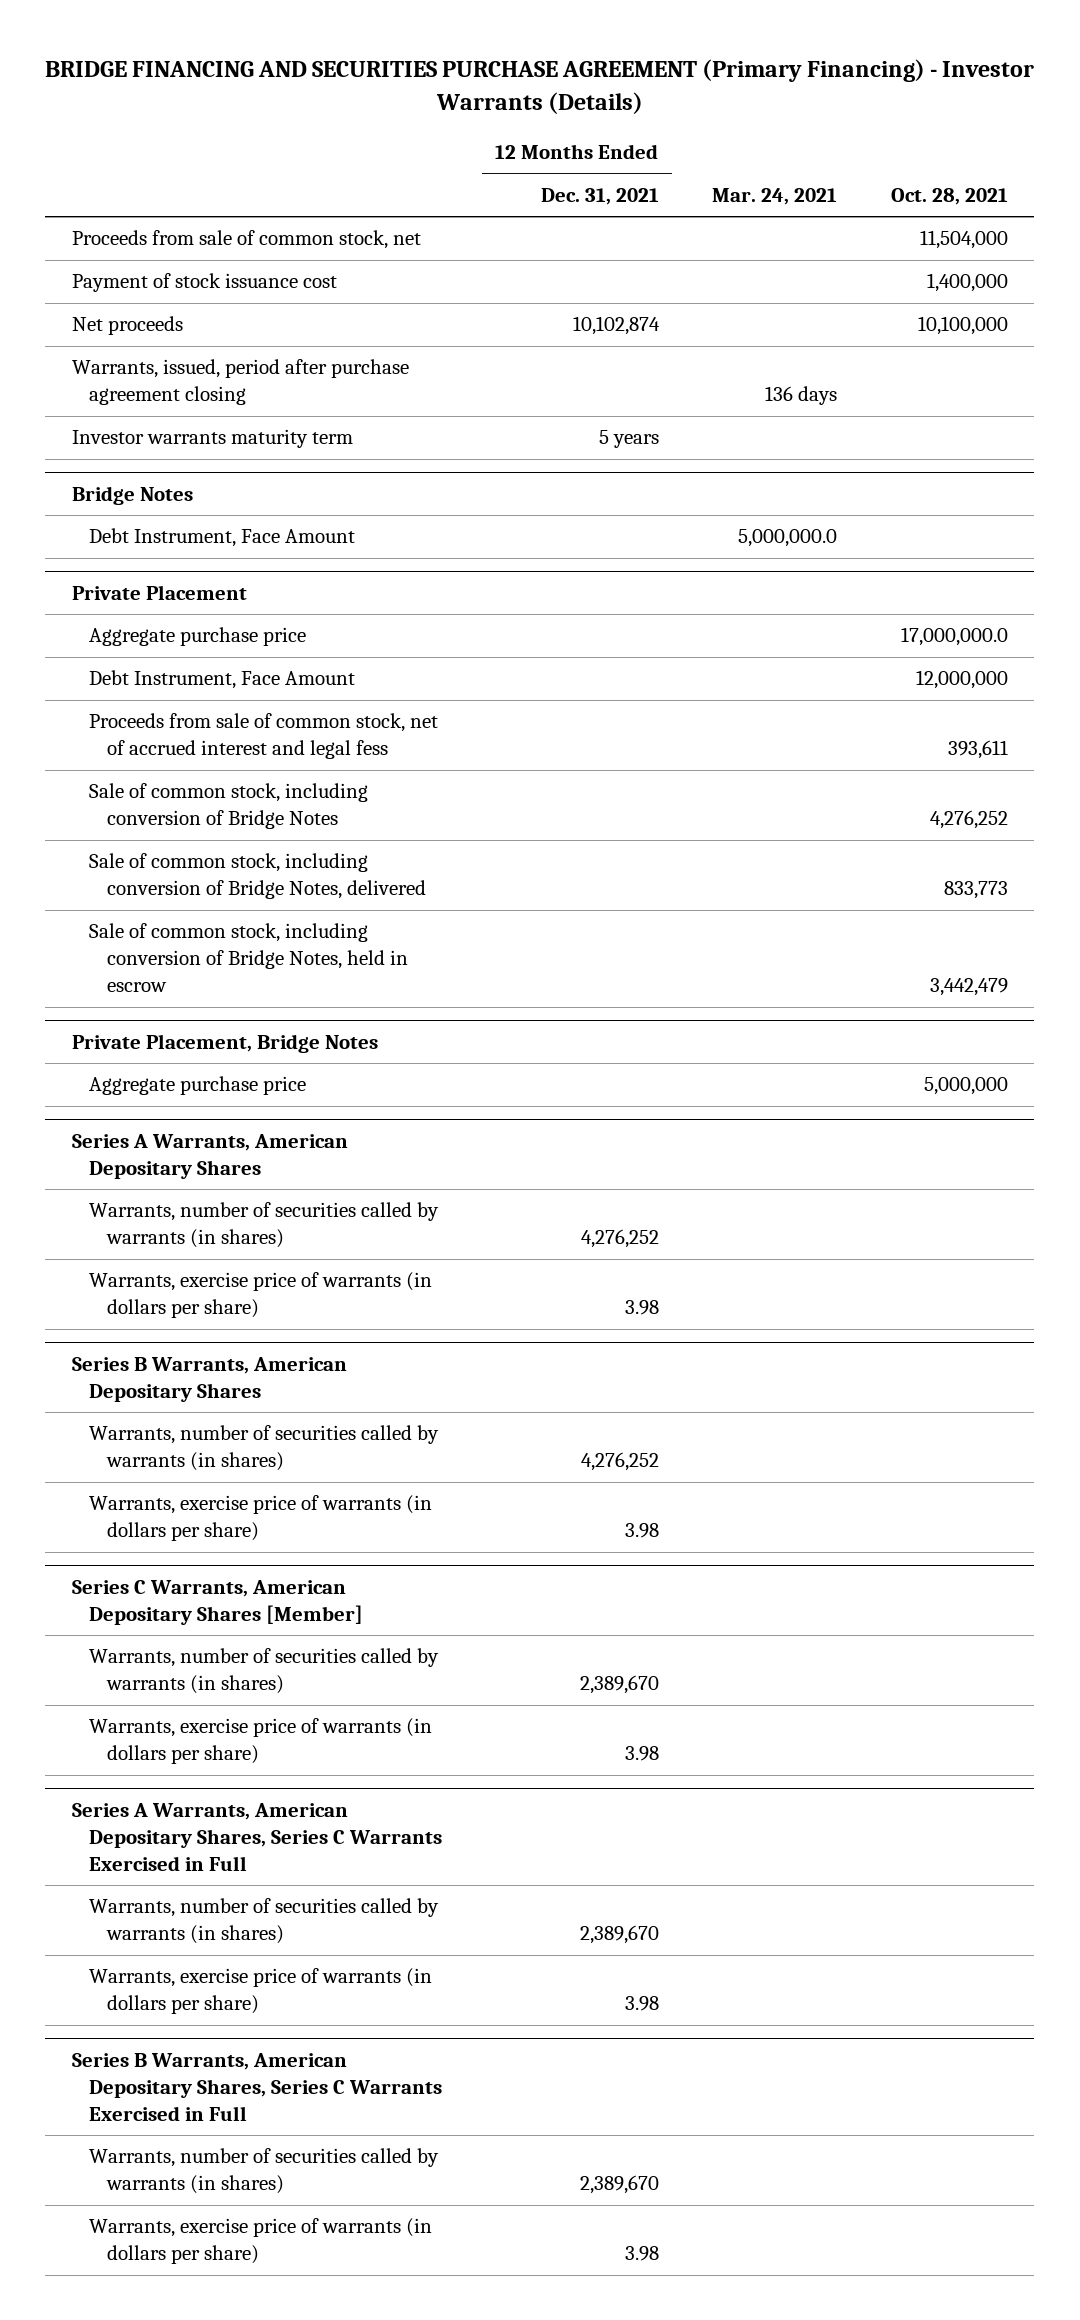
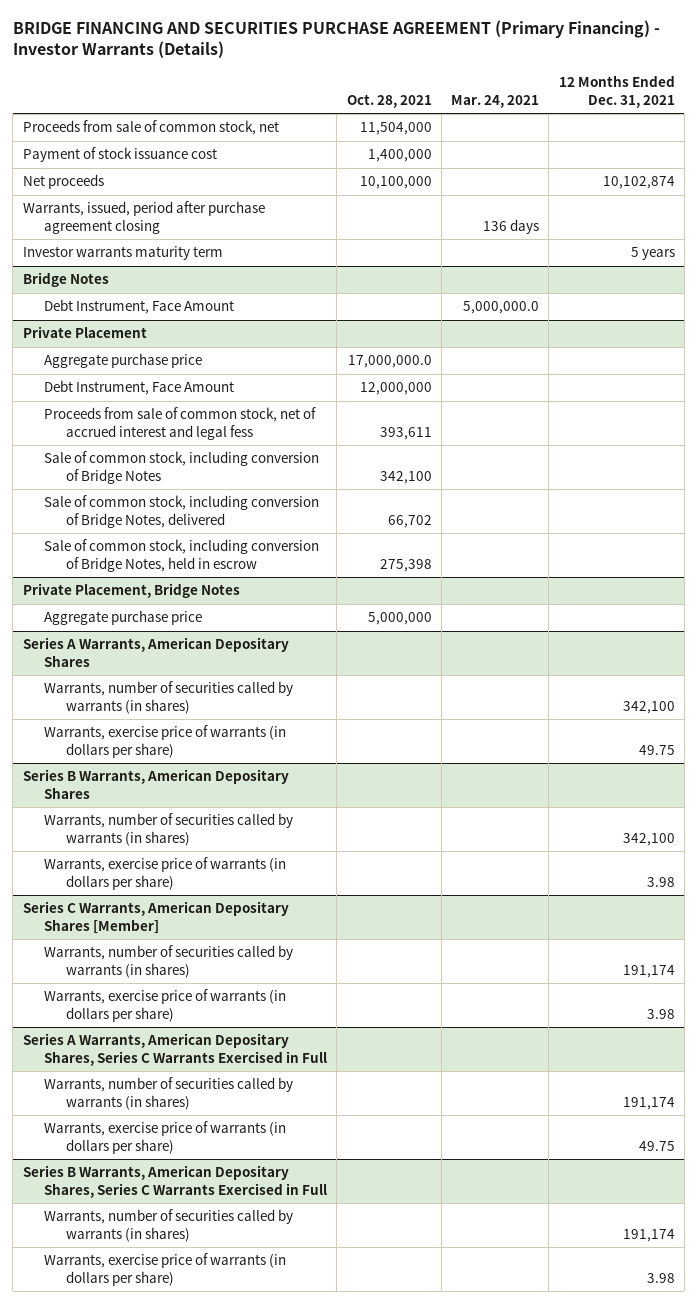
- | 12 Months Ended Dec. 31, 2021 | Mar. 24, 2021 | Oct. 28, 2021
+ | Oct. 28, 2021 | Mar. 24, 2021 | 12 Months Ended Dec. 31, 2021
@ Private Placement
- Sale of common stock, including conversion of Bridge Notes | | | 4,276,252
- Sale of common stock, including conversion of Bridge Notes, delivered | | | 833,773
- Sale of common stock, including conversion of Bridge Notes, held in escrow | | | 3,442,479
+ Sale of common stock, including conversion of Bridge Notes | 342,100 | |
+ Sale of common stock, including conversion of Bridge Notes, delivered | 66,702 | |
+ Sale of common stock, including conversion of Bridge Notes, held in escrow | 275,398 | |
@ Series A Warrants, American Depositary Shares
- Warrants, number of securities called by warrants (in shares) | 4,276,252 | |
- Warrants, exercise price of warrants (in dollars per share) | 3.98 | |
+ Warrants, number of securities called by warrants (in shares) | | | 342,100
+ Warrants, exercise price of warrants (in dollars per share) | | | 49.75
@ Series B Warrants, American Depositary Shares
- Warrants, number of securities called by warrants (in shares) | 4,276,252 | |
+ Warrants, number of securities called by warrants (in shares) | | | 342,100
@ Series C Warrants, American Depositary Shares [Member]
- Warrants, number of securities called by warrants (in shares) | 2,389,670 | |
+ Warrants, number of securities called by warrants (in shares) | | | 191,174
@ Series A Warrants, American Depositary Shares, Series C Warrants Exercised in Full
- Warrants, number of securities called by warrants (in shares) | 2,389,670 | |
- Warrants, exercise price of warrants (in dollars per share) | 3.98 | |
+ Warrants, number of securities called by warrants (in shares) | | | 191,174
+ Warrants, exercise price of warrants (in dollars per share) | | | 49.75
@ Series B Warrants, American Depositary Shares, Series C Warrants Exercised in Full
- Warrants, number of securities called by warrants (in shares) | 2,389,670 | |
+ Warrants, number of securities called by warrants (in shares) | | | 191,174

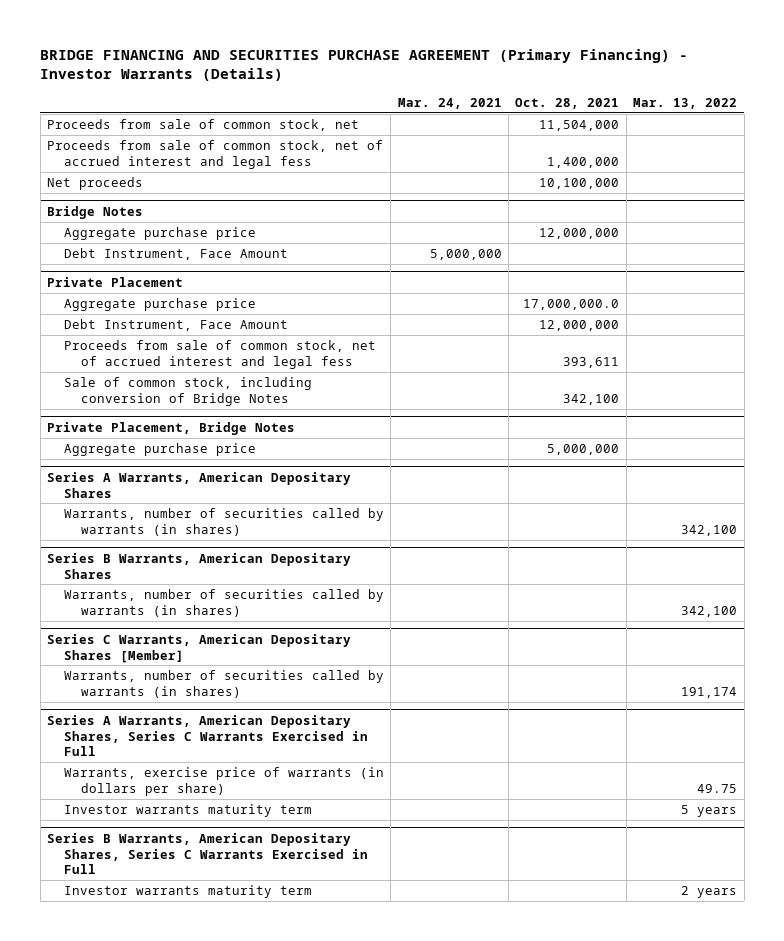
- | Oct. 28, 2021 | Mar. 24, 2021 | 12 Months Ended Dec. 31, 2021
+ | Mar. 24, 2021 | Oct. 28, 2021 | Mar. 13, 2022
- Payment of stock issuance cost | 1,400,000 | |
+ Proceeds from sale of common stock, net of accrued interest and legal fess | | 1,400,000 |
- Warrants, issued, period after purchase agreement closing | | 136 days |
- Investor warrants maturity term | | | 5 years
@ Bridge Notes
- Debt Instrument, Face Amount | | 5,000,000.0 |
+ Aggregate purchase price | | 12,000,000 |
+ Debt Instrument, Face Amount | 5,000,000 | |
@ Private Placement
- Sale of common stock, including conversion of Bridge Notes, delivered | 66,702 | |
- Sale of common stock, including conversion of Bridge Notes, held in escrow | 275,398 | |
@ Series A Warrants, American Depositary Shares
- Warrants, exercise price of warrants (in dollars per share) | | | 49.75
@ Series B Warrants, American Depositary Shares
- Warrants, exercise price of warrants (in dollars per share) | | | 3.98
@ Series C Warrants, American Depositary Shares [Member]
- Warrants, exercise price of warrants (in dollars per share) | | | 3.98
@ Series A Warrants, American Depositary Shares, Series C Warrants Exercised in Full
- Warrants, number of securities called by warrants (in shares) | | | 191,174
+ Investor warrants maturity term | | | 5 years
@ Series B Warrants, American Depositary Shares, Series C Warrants Exercised in Full
- Warrants, number of securities called by warrants (in shares) | | | 191,174
- Warrants, exercise price of warrants (in dollars per share) | | | 3.98
+ Investor warrants maturity term | | | 2 years

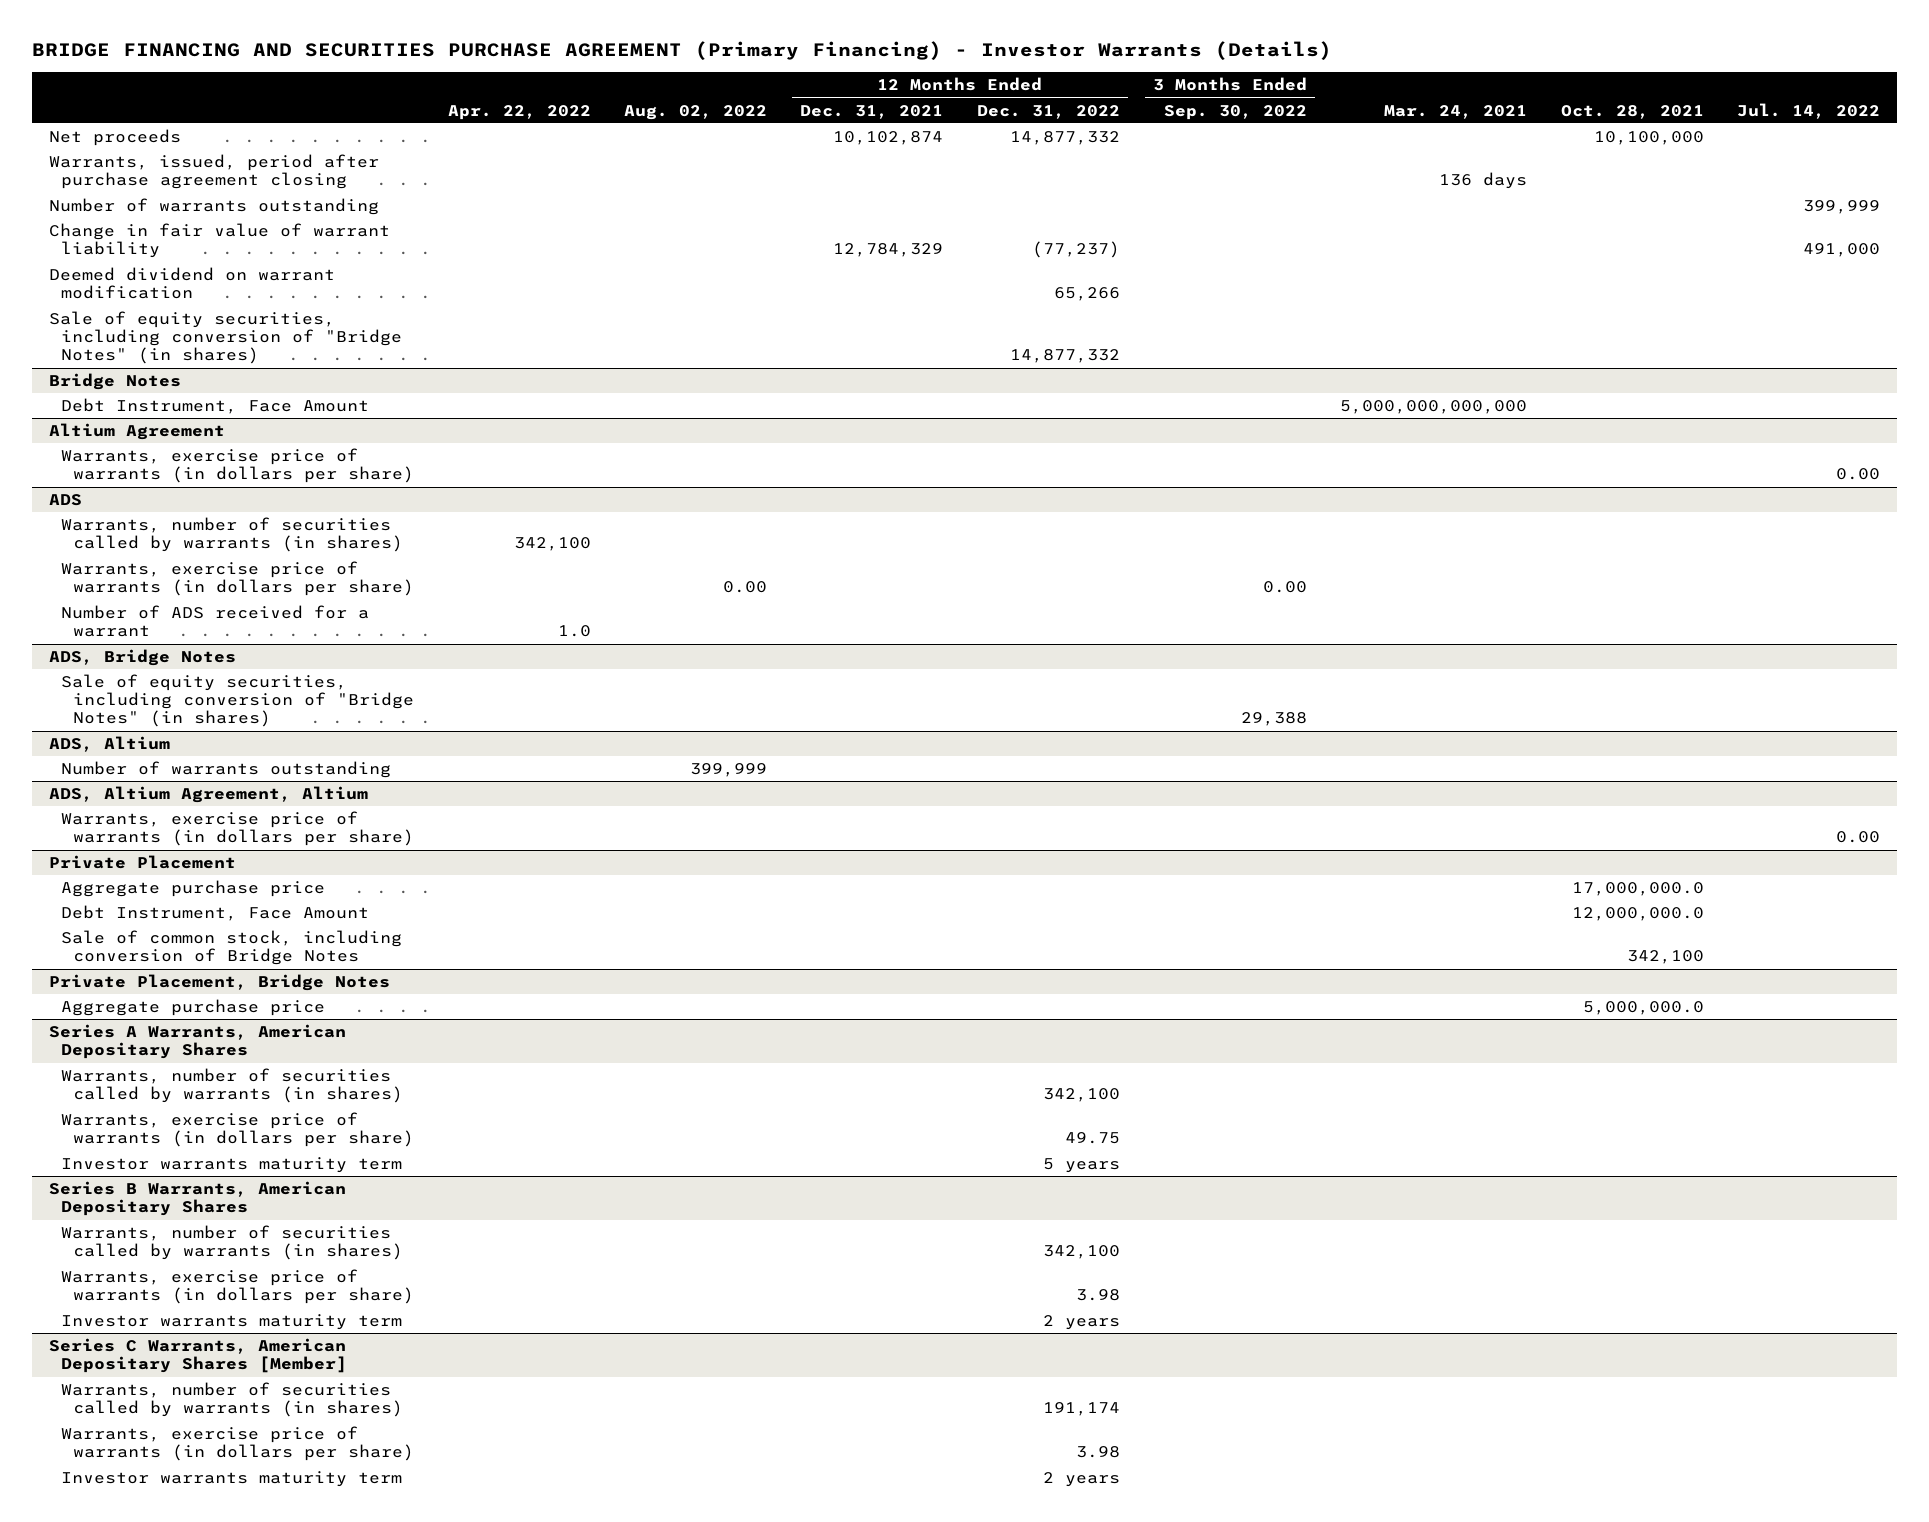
- | Mar. 24, 2021 | Oct. 28, 2021 | Mar. 13, 2022
+ | Apr. 22, 2022 | Aug. 02, 2022 | 12 Months Ended Dec. 31, 2021 | 12 Months Ended Dec. 31, 2022 | 3 Months Ended Sep. 30, 2022 | Mar. 24, 2021 | Oct. 28, 2021 | Jul. 14, 2022
- Proceeds from sale of common stock, net | | 11,504,000 |
- Proceeds from sale of common stock, net of accrued interest and legal fess | | 1,400,000 |
+ Warrants, issued, period after purchase agreement closing | | | | | | 136 days | |
+ Number of warrants outstanding | | | | | | | | 399,999
+ Change in fair value of warrant liability | | | 12,784,329 | (77,237) | | | | 491,000
+ Deemed dividend on warrant modification | | | | 65,266 | | | |
+ Sale of equity securities, including conversion of "Bridge Notes" (in shares) | | | | 14,877,332 | | | |
@ Bridge Notes
- Aggregate purchase price | | 12,000,000 |
- Debt Instrument, Face Amount | 5,000,000 | |
+ Debt Instrument, Face Amount | | | | | | 5,000,000,000,000 | |
+ Altium Agreement
+ Warrants, exercise price of warrants (in dollars per share) | | | | | | | | 0.00
+ ADS
+ Warrants, number of securities called by warrants (in shares) | 342,100 | | | | | | |
+ Warrants, exercise price of warrants (in dollars per share) | | 0.00 | | | 0.00 | | |
+ Number of ADS received for a warrant | 1.0 | | | | | | |
+ ADS, Bridge Notes
+ Sale of equity securities, including conversion of "Bridge Notes" (in shares) | | | | | 29,388 | | |
+ ADS, Altium
+ Number of warrants outstanding | | 399,999 | | | | | |
+ ADS, Altium Agreement, Altium
+ Warrants, exercise price of warrants (in dollars per share) | | | | | | | | 0.00
@ Private Placement
- Debt Instrument, Face Amount | | 12,000,000 |
- Proceeds from sale of common stock, net of accrued interest and legal fess | | 393,611 |
+ Debt Instrument, Face Amount | | | | | | | 12,000,000.0 |
@ Private Placement, Bridge Notes
- Aggregate purchase price | | 5,000,000 |
+ Aggregate purchase price | | | | | | | 5,000,000.0 |
@ Series A Warrants, American Depositary Shares
+ Warrants, exercise price of warrants (in dollars per share) | | | | 49.75 | | | |
+ Investor warrants maturity term | | | | 5 years | | | |
@ Series B Warrants, American Depositary Shares
+ Warrants, exercise price of warrants (in dollars per share) | | | | 3.98 | | | |
+ Investor warrants maturity term | | | | 2 years | | | |
- Series A Warrants, American Depositary Shares, Series C Warrants Exercised in Full
- Warrants, exercise price of warrants (in dollars per share) | | | 49.75
- Investor warrants maturity term | | | 5 years
- Series B Warrants, American Depositary Shares, Series C Warrants Exercised in Full
- Investor warrants maturity term | | | 2 years
@ Series C Warrants, American Depositary Shares [Member]
+ Warrants, exercise price of warrants (in dollars per share) | | | | 3.98 | | | |
+ Investor warrants maturity term | | | | 2 years | | | |

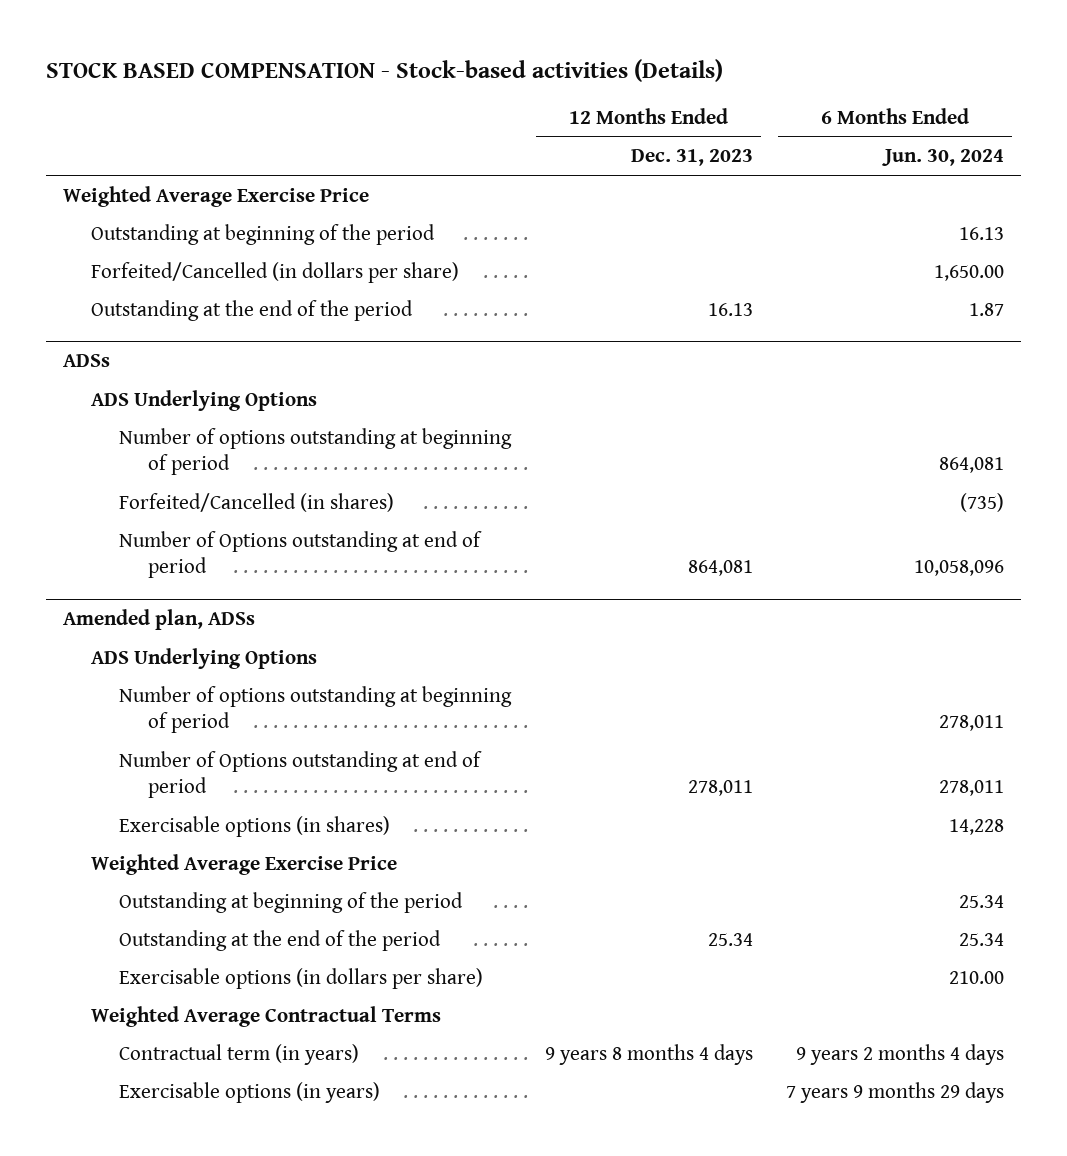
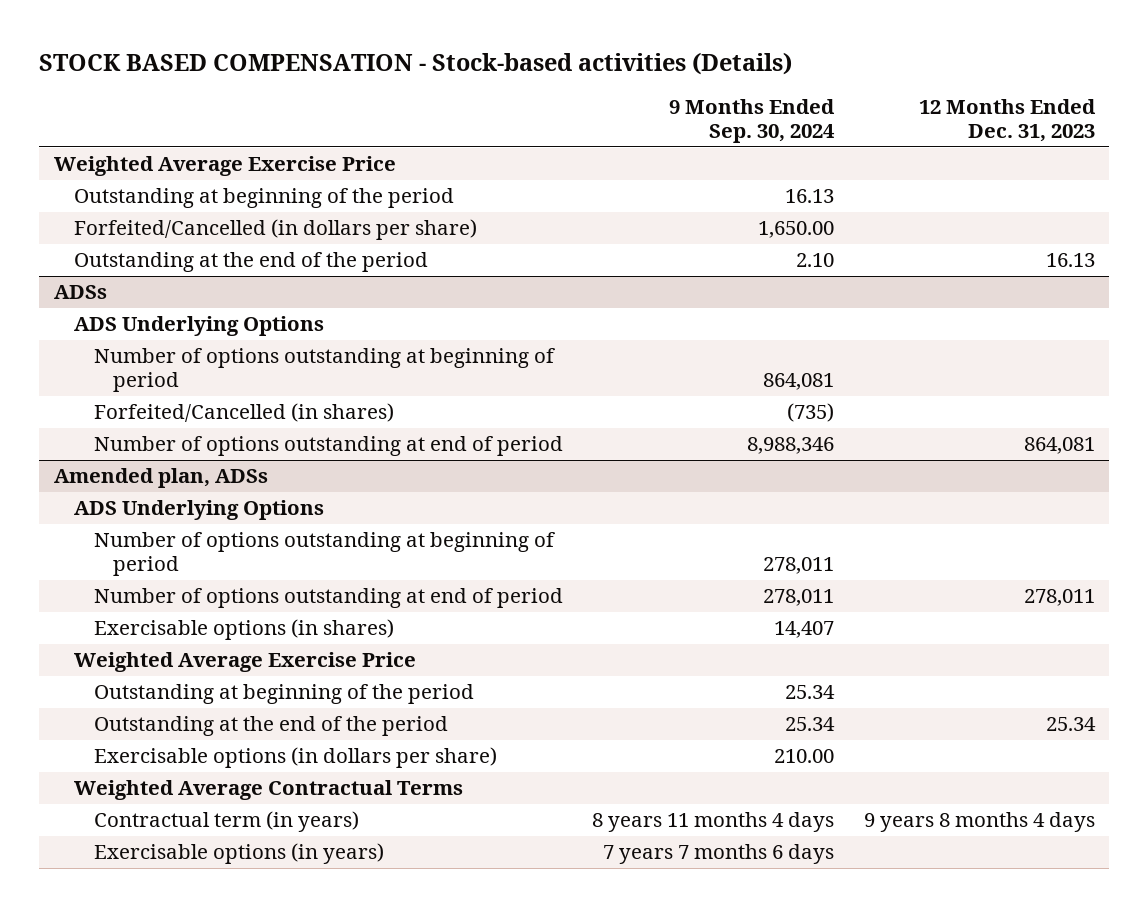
- | 12 Months Ended Dec. 31, 2023 | 6 Months Ended Jun. 30, 2024
+ | 9 Months Ended Sep. 30, 2024 | 12 Months Ended Dec. 31, 2023
@ ADSs
- Number of Options outstanding at end of period | 864,081 | 10,058,096
+ Number of options outstanding at end of period | 8,988,346 | 864,081
@ Amended plan, ADSs
- Number of Options outstanding at end of period | 278,011 | 278,011
+ Number of options outstanding at end of period | 278,011 | 278,011

